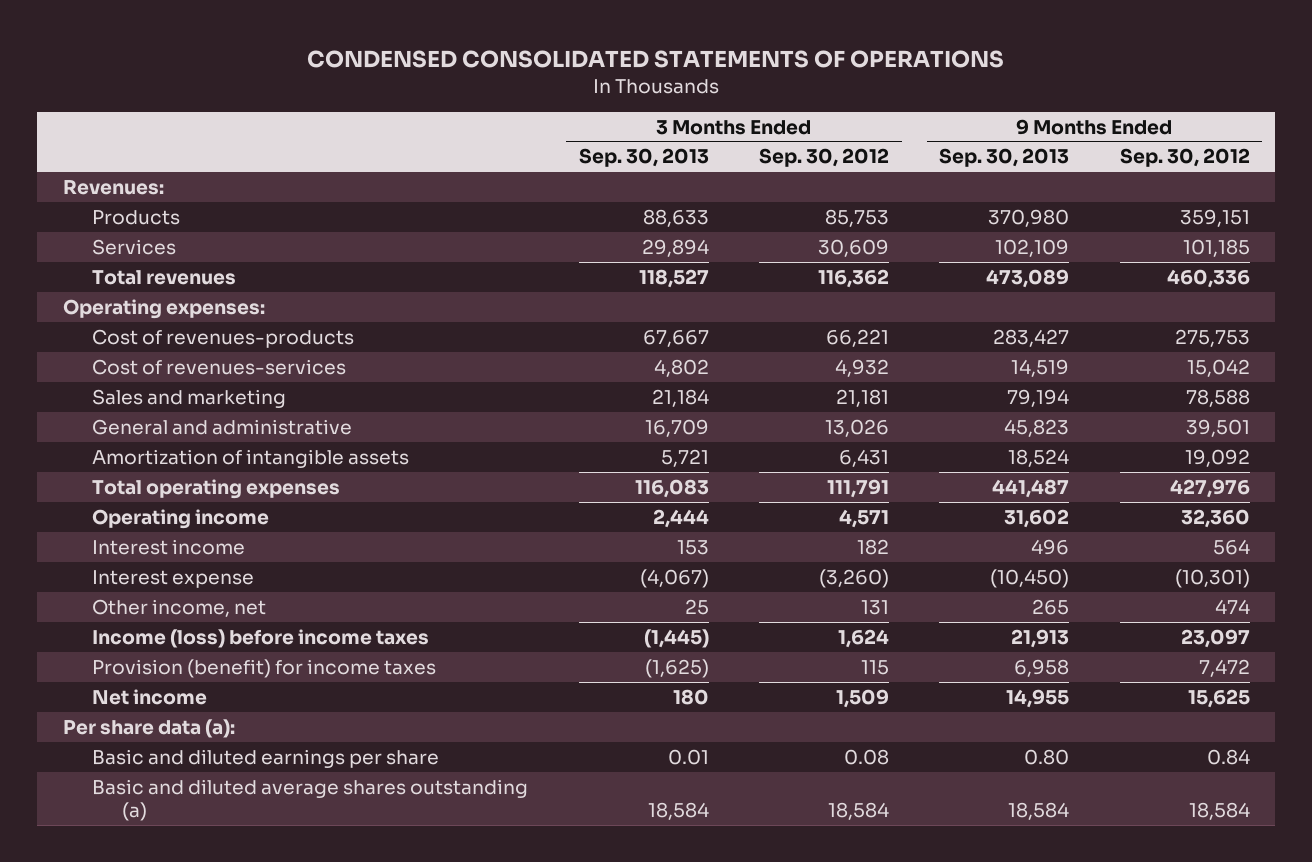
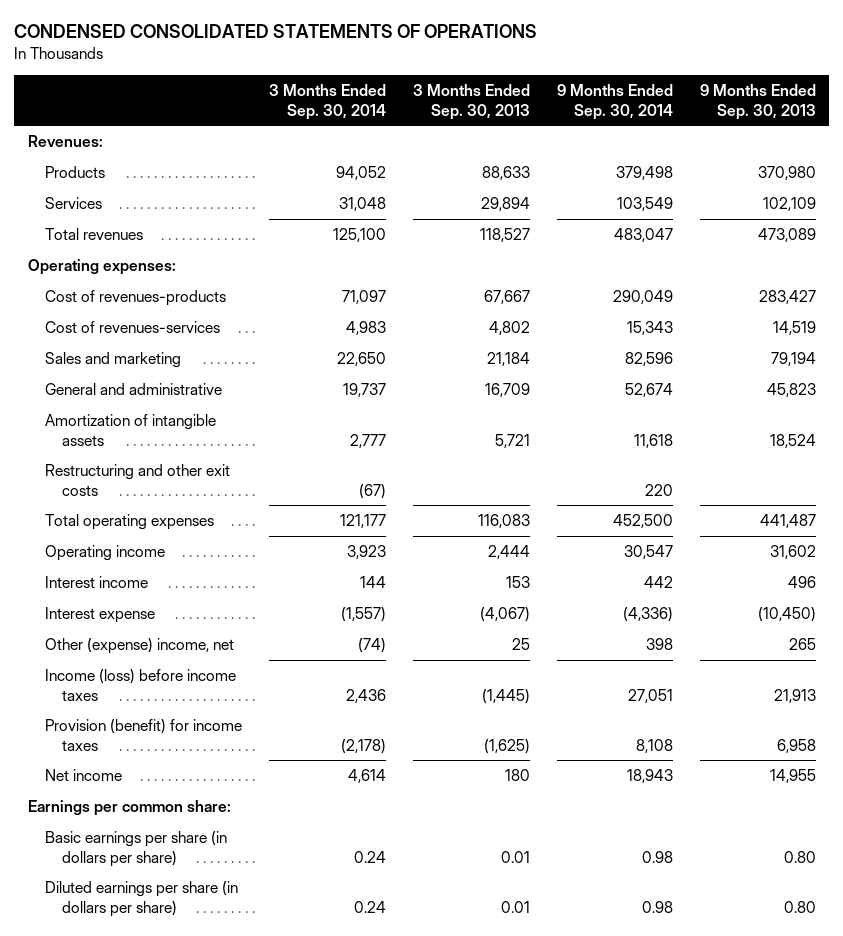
- | 3 Months Ended Sep. 30, 2013 | 3 Months Ended Sep. 30, 2012 | 9 Months Ended Sep. 30, 2013 | 9 Months Ended Sep. 30, 2012
+ | 3 Months Ended Sep. 30, 2014 | 3 Months Ended Sep. 30, 2013 | 9 Months Ended Sep. 30, 2014 | 9 Months Ended Sep. 30, 2013
+ Restructuring and other exit costs | (67) | | 220 |
- Other income, net | 25 | 131 | 265 | 474
+ Other (expense) income, net | (74) | 25 | 398 | 265
- Per share data (a):
- Basic and diluted earnings per share | 0.01 | 0.08 | 0.80 | 0.84
- Basic and diluted average shares outstanding (a) | 18,584 | 18,584 | 18,584 | 18,584
+ Earnings per common share:
+ Basic earnings per share (in dollars per share) | 0.24 | 0.01 | 0.98 | 0.80
+ Diluted earnings per share (in dollars per share) | 0.24 | 0.01 | 0.98 | 0.80

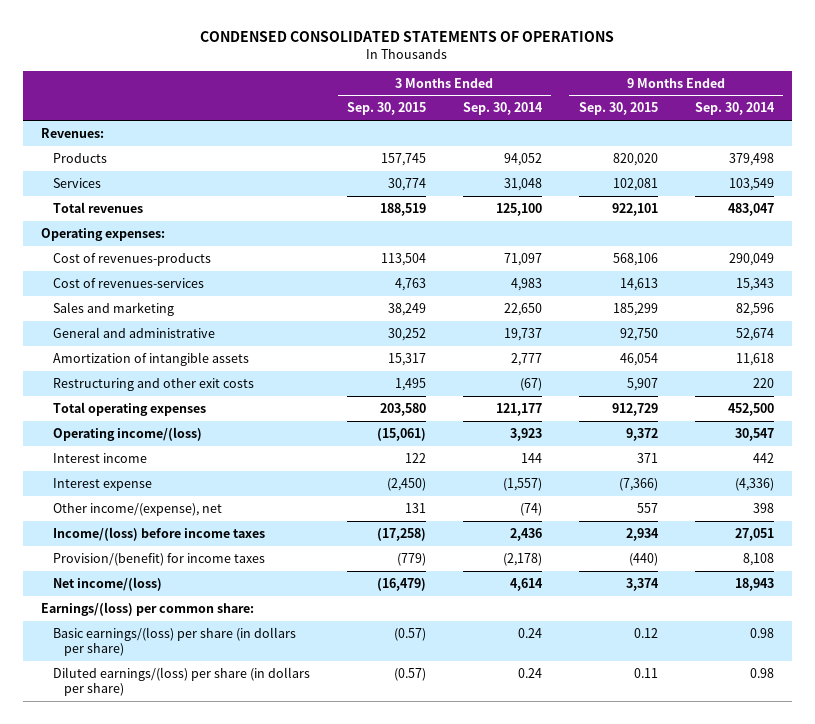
- | 3 Months Ended Sep. 30, 2014 | 3 Months Ended Sep. 30, 2013 | 9 Months Ended Sep. 30, 2014 | 9 Months Ended Sep. 30, 2013
+ | 3 Months Ended Sep. 30, 2015 | 3 Months Ended Sep. 30, 2014 | 9 Months Ended Sep. 30, 2015 | 9 Months Ended Sep. 30, 2014
- Operating income | 3,923 | 2,444 | 30,547 | 31,602
+ Operating income/(loss) | (15,061) | 3,923 | 9,372 | 30,547
- Other (expense) income, net | (74) | 25 | 398 | 265
- Income (loss) before income taxes | 2,436 | (1,445) | 27,051 | 21,913
- Provision (benefit) for income taxes | (2,178) | (1,625) | 8,108 | 6,958
- Net income | 4,614 | 180 | 18,943 | 14,955
- Earnings per common share:
- Basic earnings per share (in dollars per share) | 0.24 | 0.01 | 0.98 | 0.80
- Diluted earnings per share (in dollars per share) | 0.24 | 0.01 | 0.98 | 0.80
+ Other income/(expense), net | 131 | (74) | 557 | 398
+ Income/(loss) before income taxes | (17,258) | 2,436 | 2,934 | 27,051
+ Provision/(benefit) for income taxes | (779) | (2,178) | (440) | 8,108
+ Net income/(loss) | (16,479) | 4,614 | 3,374 | 18,943
+ Earnings/(loss) per common share:
+ Basic earnings/(loss) per share (in dollars per share) | (0.57) | 0.24 | 0.12 | 0.98
+ Diluted earnings/(loss) per share (in dollars per share) | (0.57) | 0.24 | 0.11 | 0.98

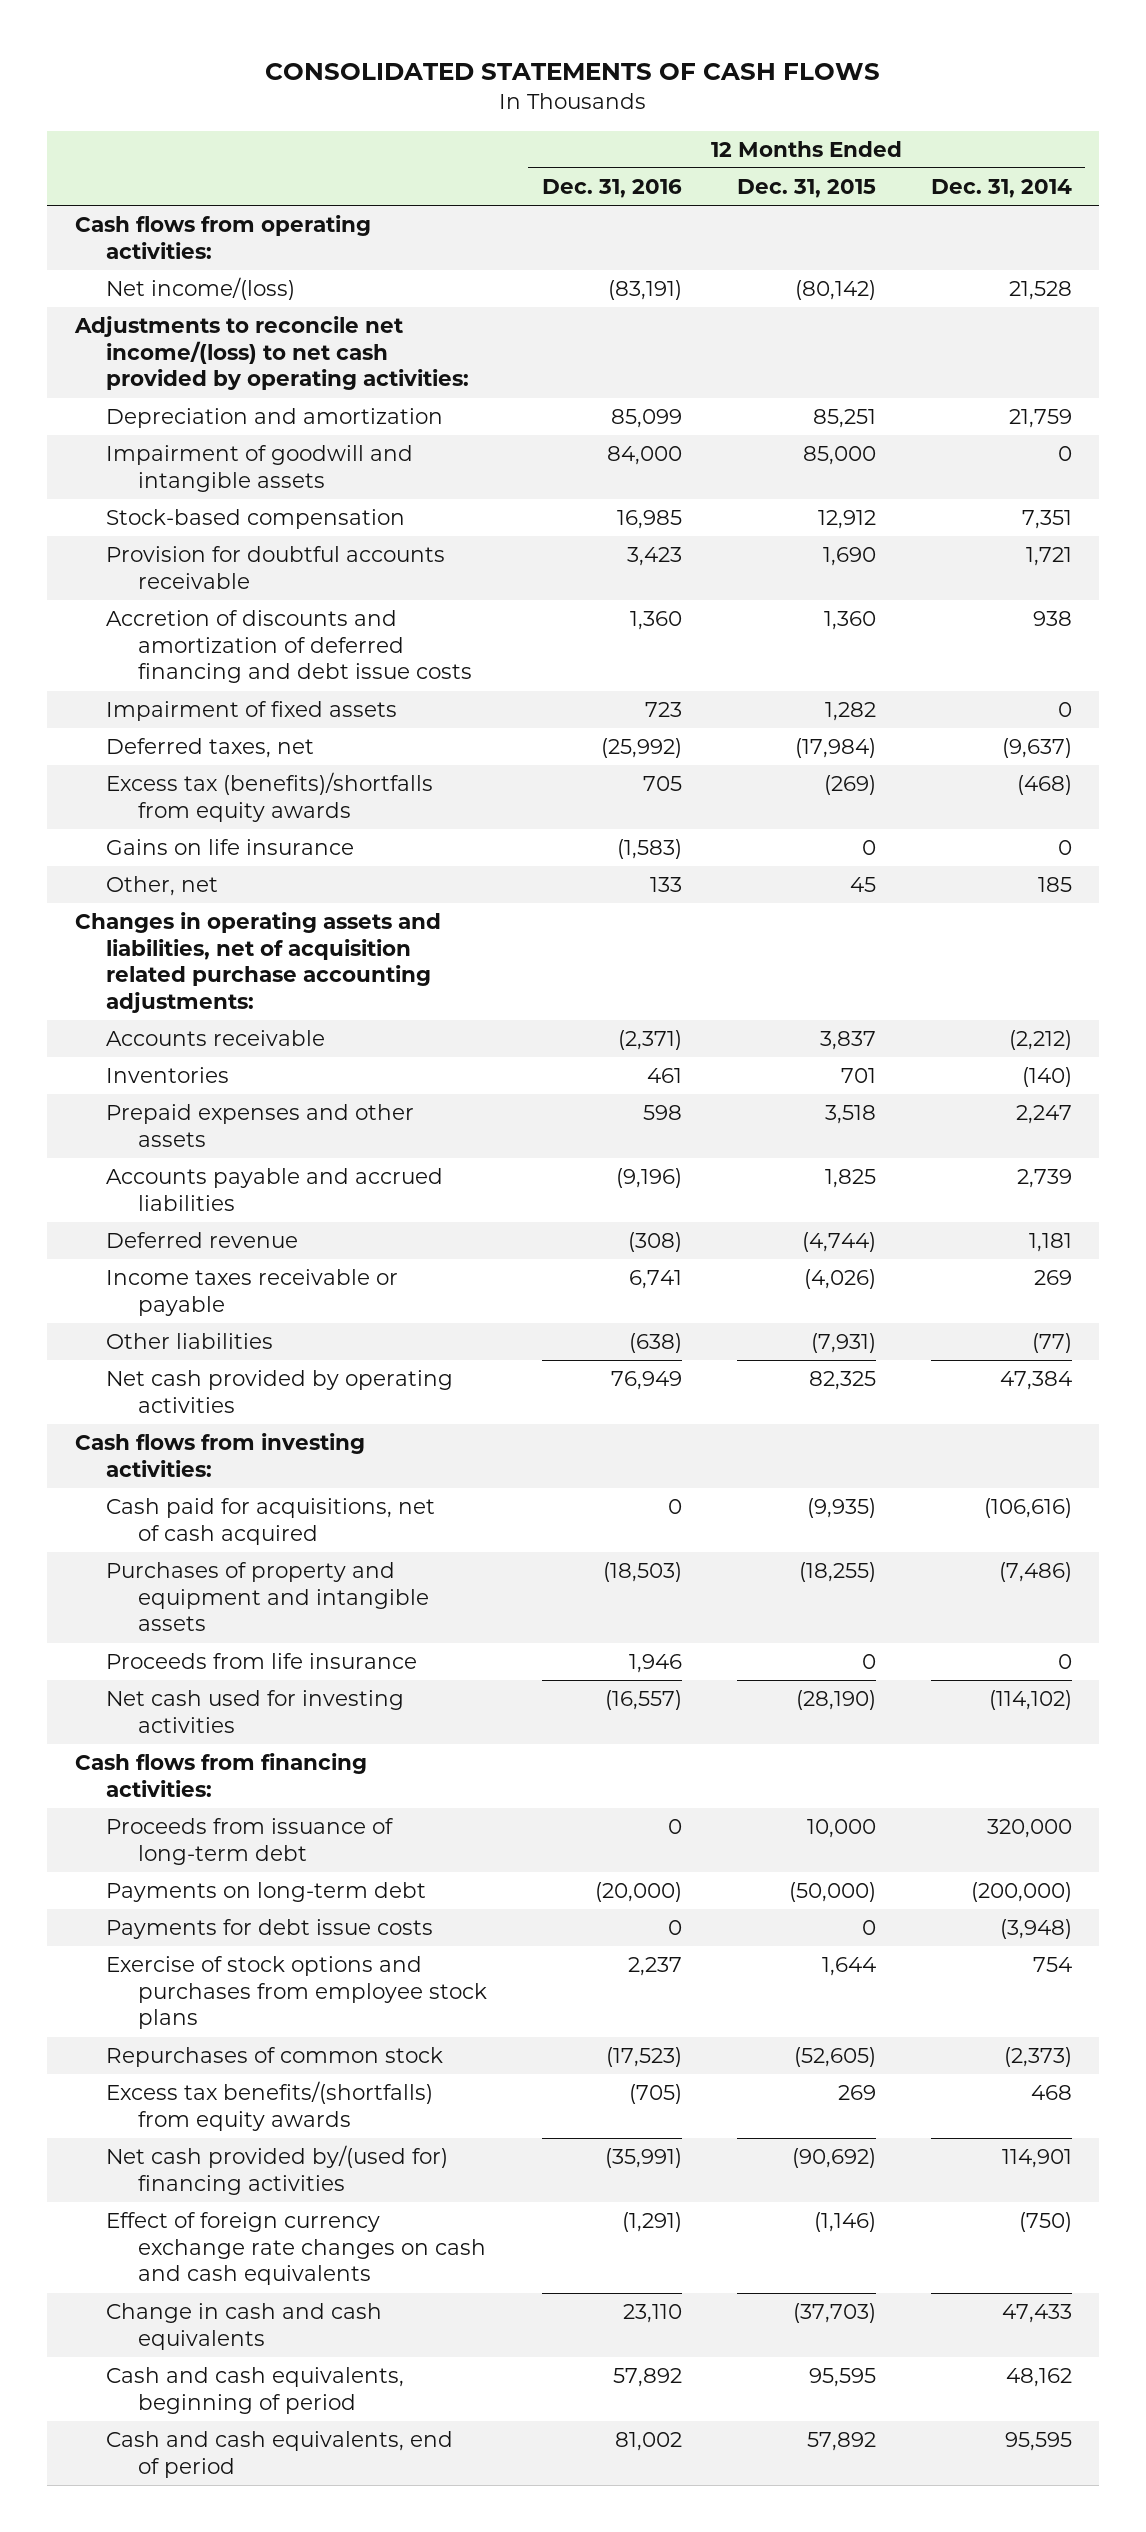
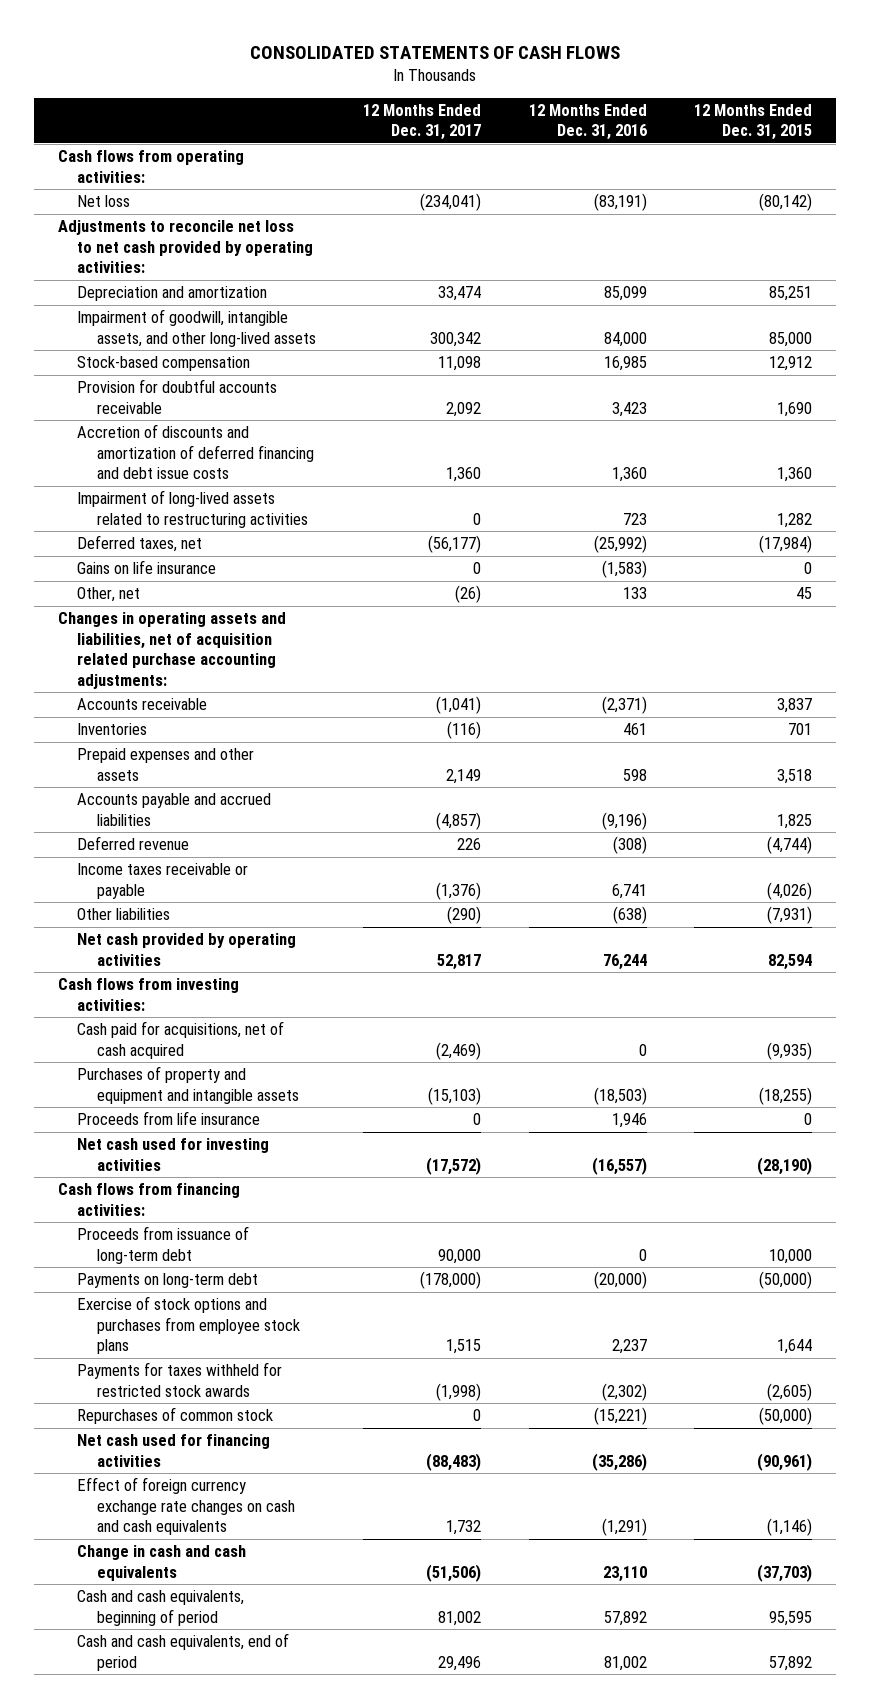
- | 12 Months Ended Dec. 31, 2016 | 12 Months Ended Dec. 31, 2015 | 12 Months Ended Dec. 31, 2014
+ | 12 Months Ended Dec. 31, 2017 | 12 Months Ended Dec. 31, 2016 | 12 Months Ended Dec. 31, 2015
- Net income/(loss) | (83,191) | (80,142) | 21,528
- Adjustments to reconcile net income/(loss) to net cash provided by operating activities:
+ Net loss | (234,041) | (83,191) | (80,142)
+ Adjustments to reconcile net loss to net cash provided by operating activities:
- Impairment of goodwill and intangible assets | 84,000 | 85,000 | 0
+ Impairment of goodwill, intangible assets, and other long-lived assets | 300,342 | 84,000 | 85,000
- Impairment of fixed assets | 723 | 1,282 | 0
+ Impairment of long-lived assets related to restructuring activities | 0 | 723 | 1,282
- Excess tax (benefits)/shortfalls from equity awards | 705 | (269) | (468)
- Net cash provided by operating activities | 76,949 | 82,325 | 47,384
+ Net cash provided by operating activities | 52,817 | 76,244 | 82,594
- Payments for debt issue costs | 0 | 0 | (3,948)
- Repurchases of common stock | (17,523) | (52,605) | (2,373)
- Excess tax benefits/(shortfalls) from equity awards | (705) | 269 | 468
- Net cash provided by/(used for) financing activities | (35,991) | (90,692) | 114,901
+ Payments for taxes withheld for restricted stock awards | (1,998) | (2,302) | (2,605)
+ Repurchases of common stock | 0 | (15,221) | (50,000)
+ Net cash used for financing activities | (88,483) | (35,286) | (90,961)

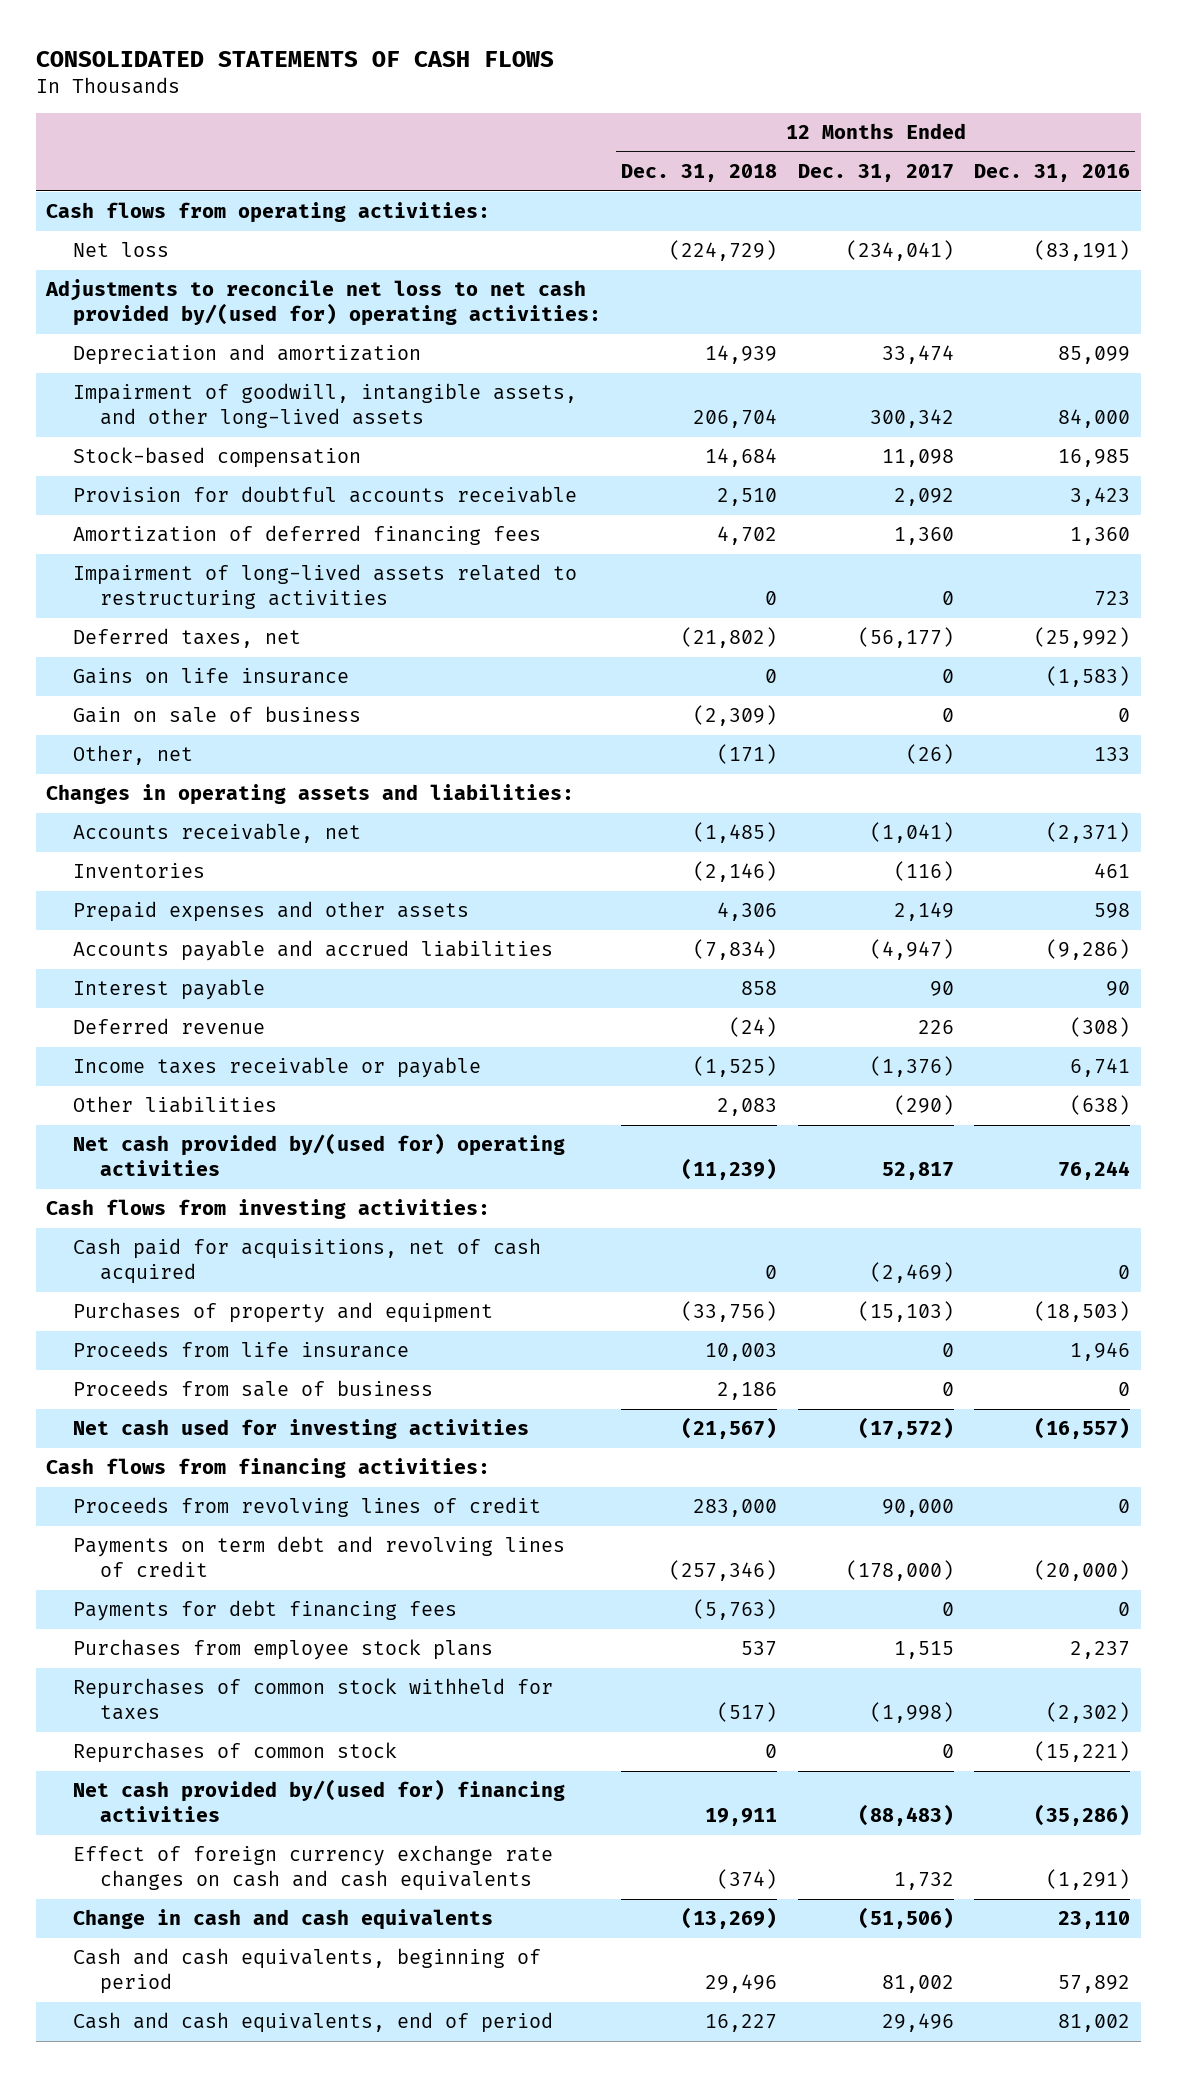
- | 12 Months Ended Dec. 31, 2017 | 12 Months Ended Dec. 31, 2016 | 12 Months Ended Dec. 31, 2015
+ | 12 Months Ended Dec. 31, 2018 | 12 Months Ended Dec. 31, 2017 | 12 Months Ended Dec. 31, 2016
- Adjustments to reconcile net loss to net cash provided by operating activities:
+ Adjustments to reconcile net loss to net cash provided by/(used for) operating activities:
- Accretion of discounts and amortization of deferred financing and debt issue costs | 1,360 | 1,360 | 1,360
+ Amortization of deferred financing fees | 4,702 | 1,360 | 1,360
+ Gain on sale of business | (2,309) | 0 | 0
- Changes in operating assets and liabilities, net of acquisition related purchase accounting adjustments:
- Accounts receivable | (1,041) | (2,371) | 3,837
+ Changes in operating assets and liabilities:
+ Accounts receivable, net | (1,485) | (1,041) | (2,371)
- Accounts payable and accrued liabilities | (4,857) | (9,196) | 1,825
+ Accounts payable and accrued liabilities | (7,834) | (4,947) | (9,286)
+ Interest payable | 858 | 90 | 90
- Net cash provided by operating activities | 52,817 | 76,244 | 82,594
+ Net cash provided by/(used for) operating activities | (11,239) | 52,817 | 76,244
- Purchases of property and equipment and intangible assets | (15,103) | (18,503) | (18,255)
+ Purchases of property and equipment | (33,756) | (15,103) | (18,503)
+ Proceeds from sale of business | 2,186 | 0 | 0
- Proceeds from issuance of long-term debt | 90,000 | 0 | 10,000
- Payments on long-term debt | (178,000) | (20,000) | (50,000)
- Exercise of stock options and purchases from employee stock plans | 1,515 | 2,237 | 1,644
- Payments for taxes withheld for restricted stock awards | (1,998) | (2,302) | (2,605)
+ Proceeds from revolving lines of credit | 283,000 | 90,000 | 0
+ Payments on term debt and revolving lines of credit | (257,346) | (178,000) | (20,000)
+ Payments for debt financing fees | (5,763) | 0 | 0
+ Purchases from employee stock plans | 537 | 1,515 | 2,237
+ Repurchases of common stock withheld for taxes | (517) | (1,998) | (2,302)
- Net cash used for financing activities | (88,483) | (35,286) | (90,961)
+ Net cash provided by/(used for) financing activities | 19,911 | (88,483) | (35,286)

